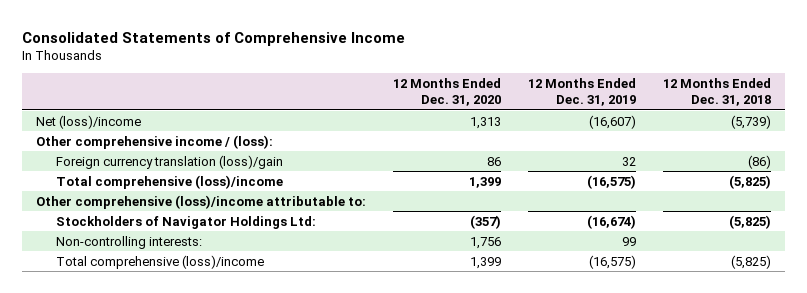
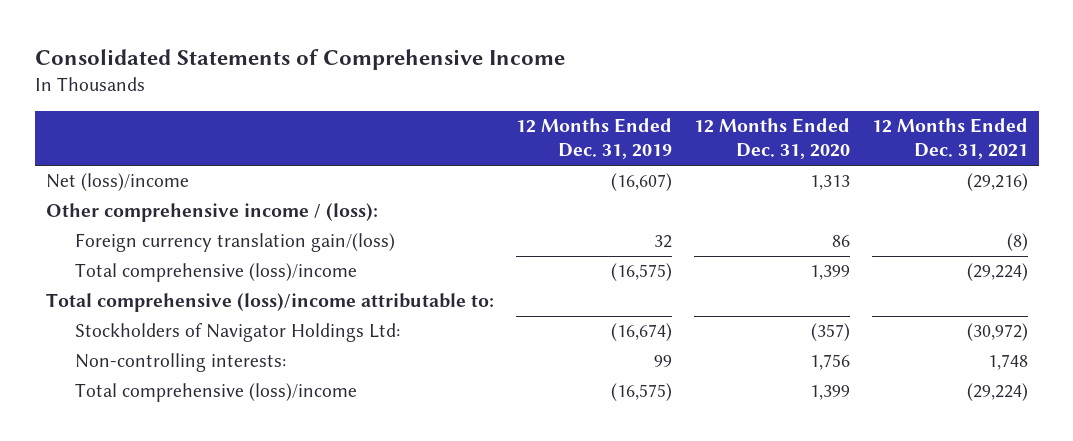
- | 12 Months Ended Dec. 31, 2020 | 12 Months Ended Dec. 31, 2019 | 12 Months Ended Dec. 31, 2018
+ | 12 Months Ended Dec. 31, 2019 | 12 Months Ended Dec. 31, 2020 | 12 Months Ended Dec. 31, 2021
- Foreign currency translation (loss)/gain | 86 | 32 | (86)
+ Foreign currency translation gain/(loss) | 32 | 86 | (8)
- Other comprehensive (loss)/income attributable to:
+ Total comprehensive (loss)/income attributable to:

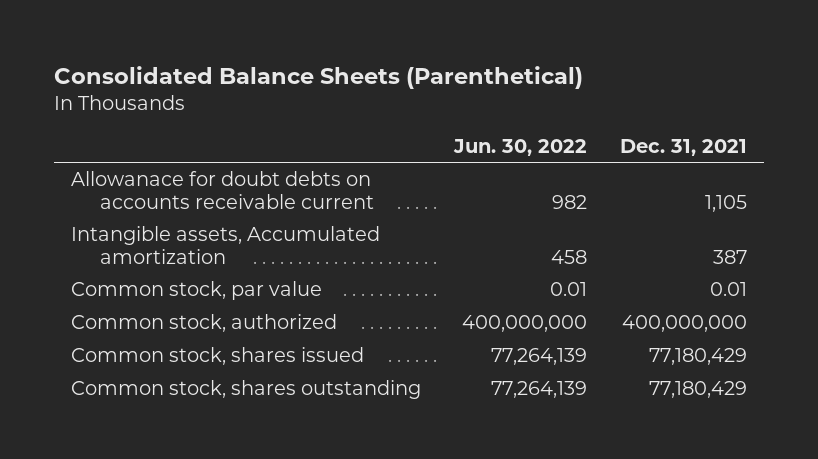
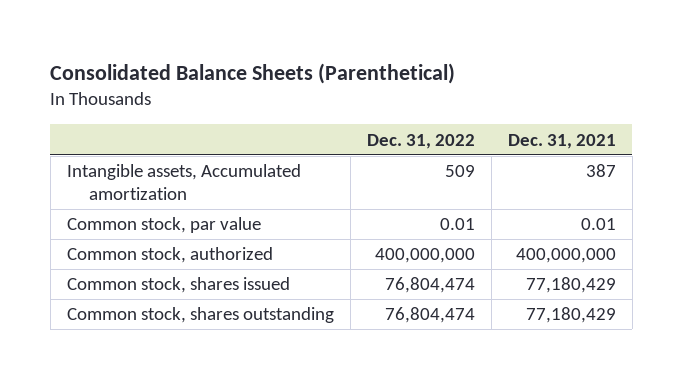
- | Jun. 30, 2022 | Dec. 31, 2021
+ | Dec. 31, 2022 | Dec. 31, 2021
- Allowanace for doubt debts on accounts receivable current | 982 | 1,105

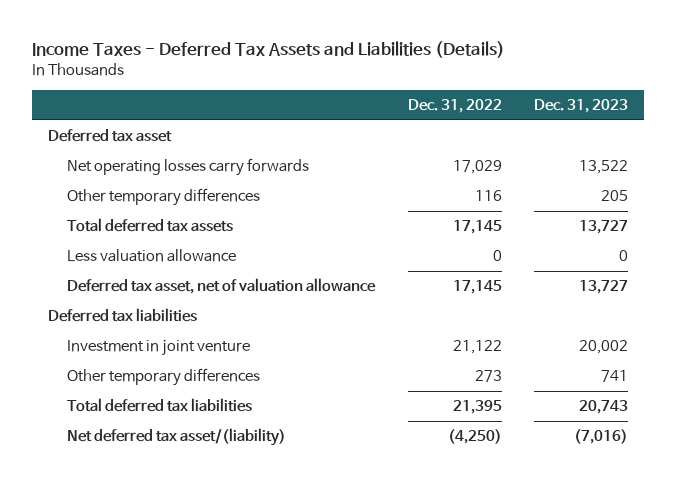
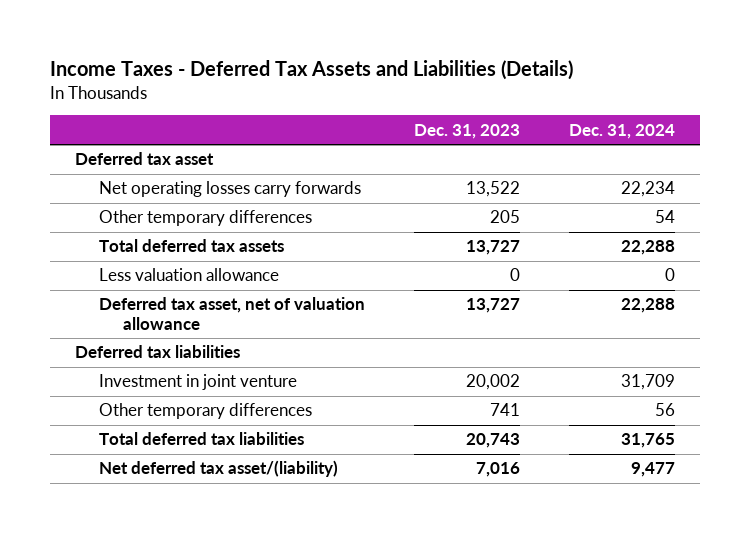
- | Dec. 31, 2022 | Dec. 31, 2023
+ | Dec. 31, 2023 | Dec. 31, 2024
- Net deferred tax asset/(liability) | (4,250) | (7,016)
+ Net deferred tax asset/(liability) | 7,016 | 9,477

